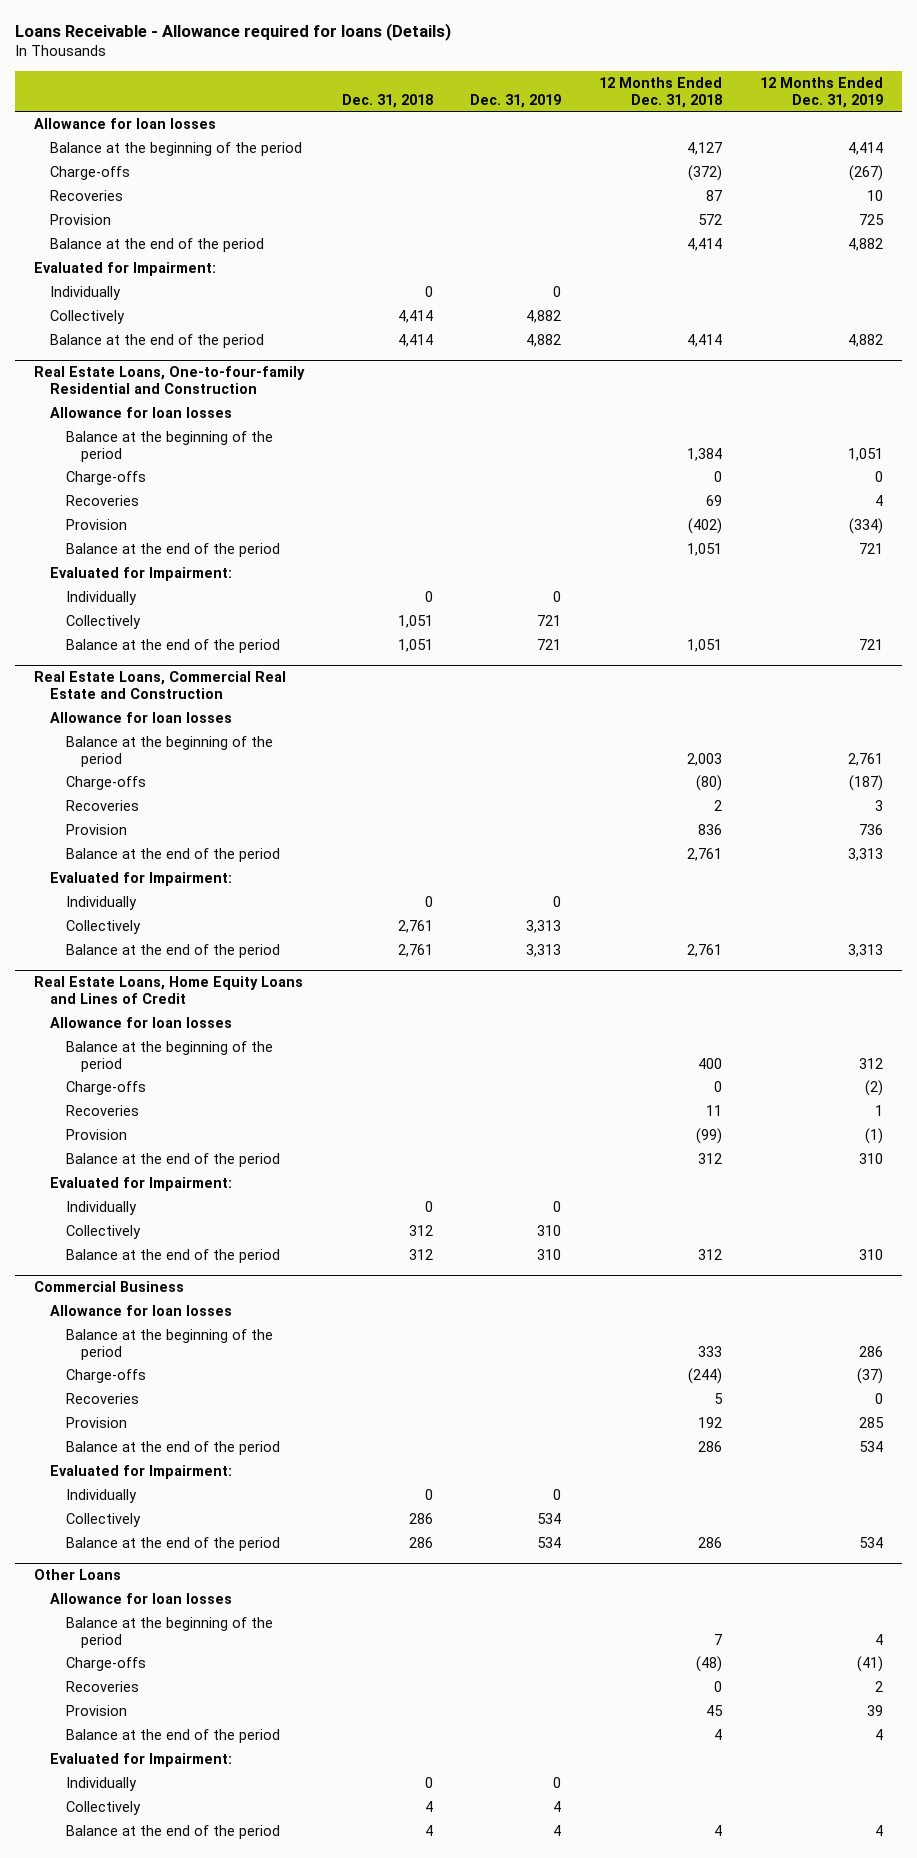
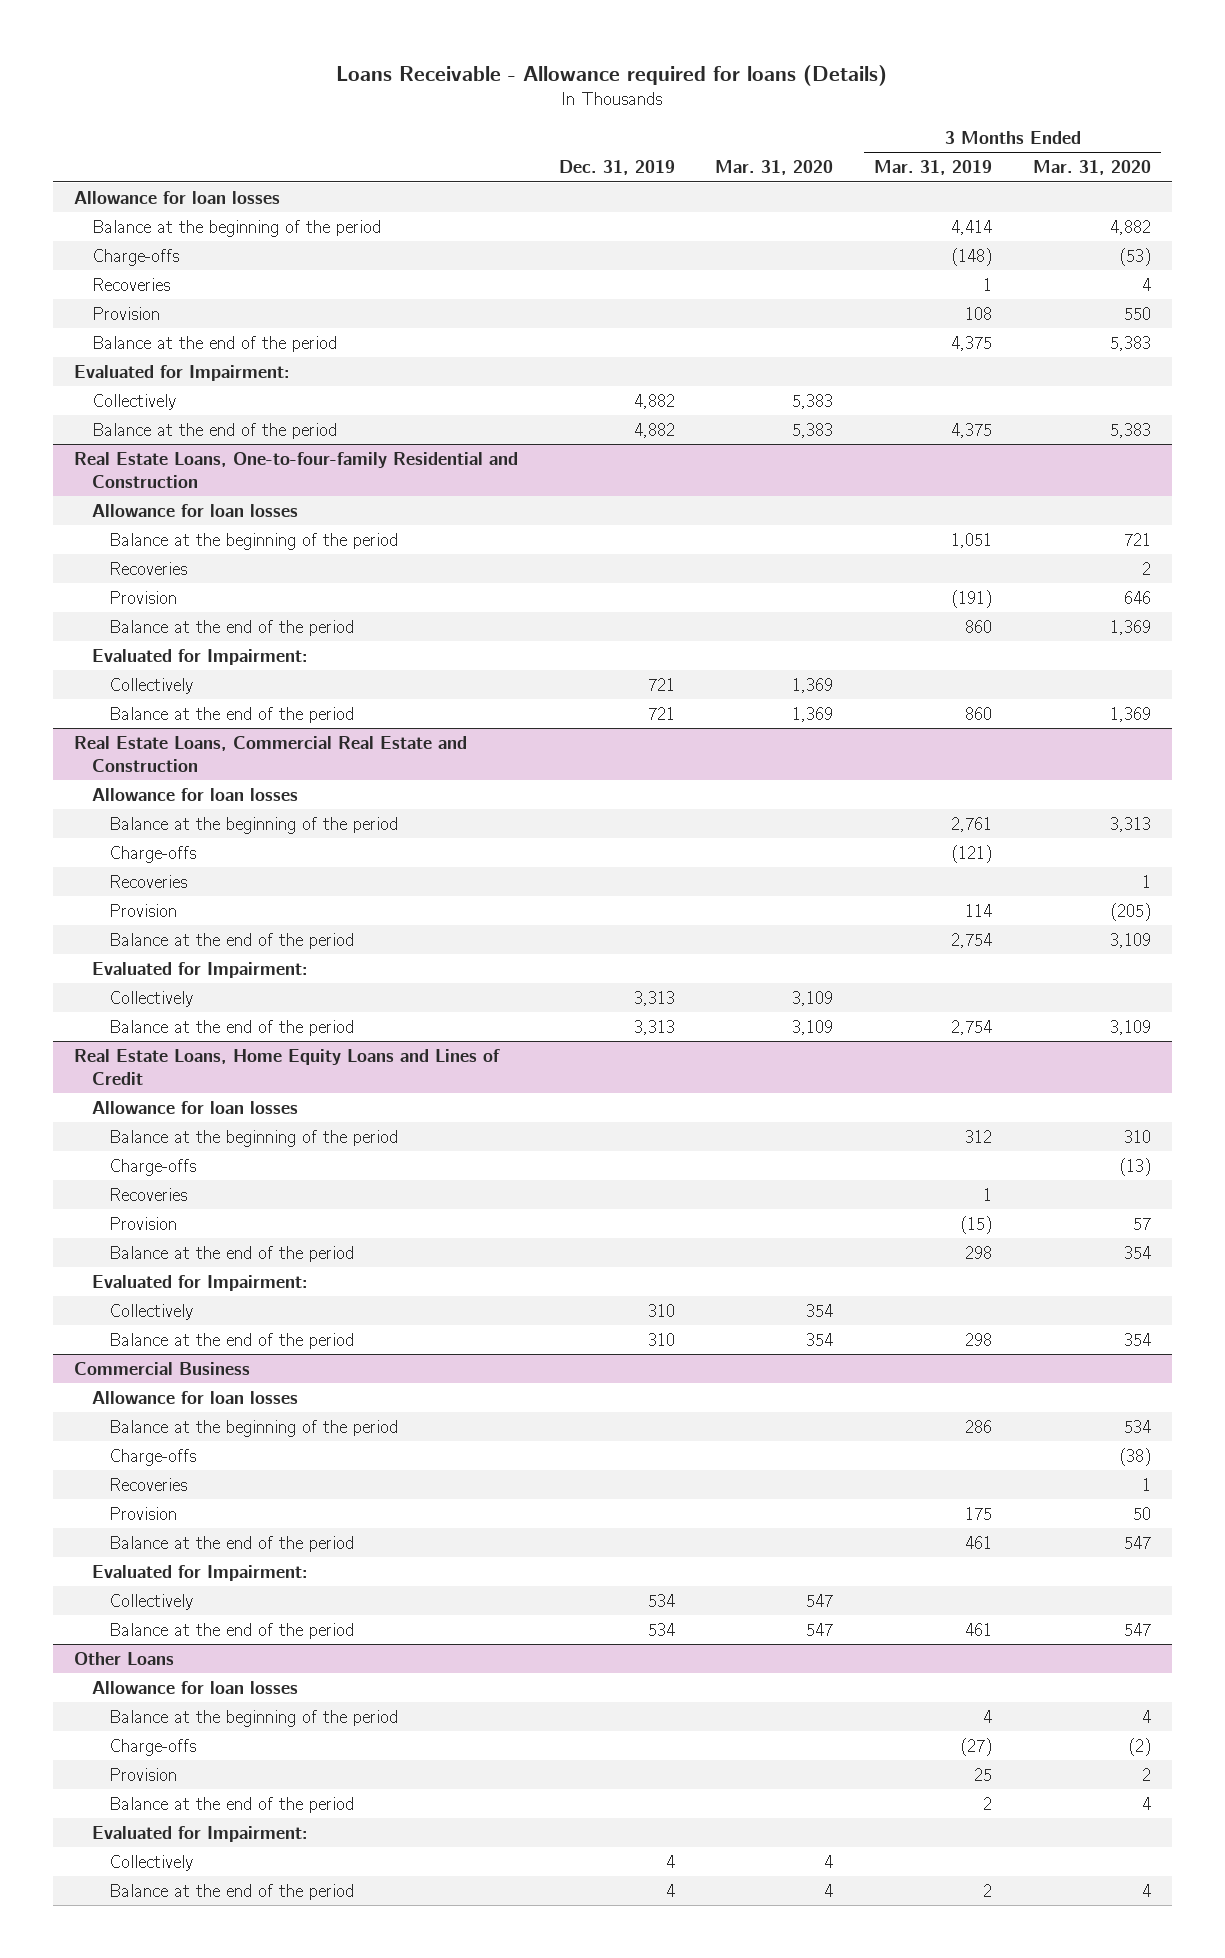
- | Dec. 31, 2018 | Dec. 31, 2019 | 12 Months Ended Dec. 31, 2018 | 12 Months Ended Dec. 31, 2019
+ | Dec. 31, 2019 | Mar. 31, 2020 | 3 Months Ended Mar. 31, 2019 | 3 Months Ended Mar. 31, 2020
- Individually | 0 | 0 | |
@ Real Estate Loans, One-to-four-family Residential and Construction
- Charge-offs | | | 0 | 0
- Individually | 0 | 0 | |
@ Real Estate Loans, Commercial Real Estate and Construction
- Individually | 0 | 0 | |
@ Real Estate Loans, Home Equity Loans and Lines of Credit
- Individually | 0 | 0 | |
@ Commercial Business
- Individually | 0 | 0 | |
@ Other Loans
- Recoveries | | | 0 | 2
- Individually | 0 | 0 | |

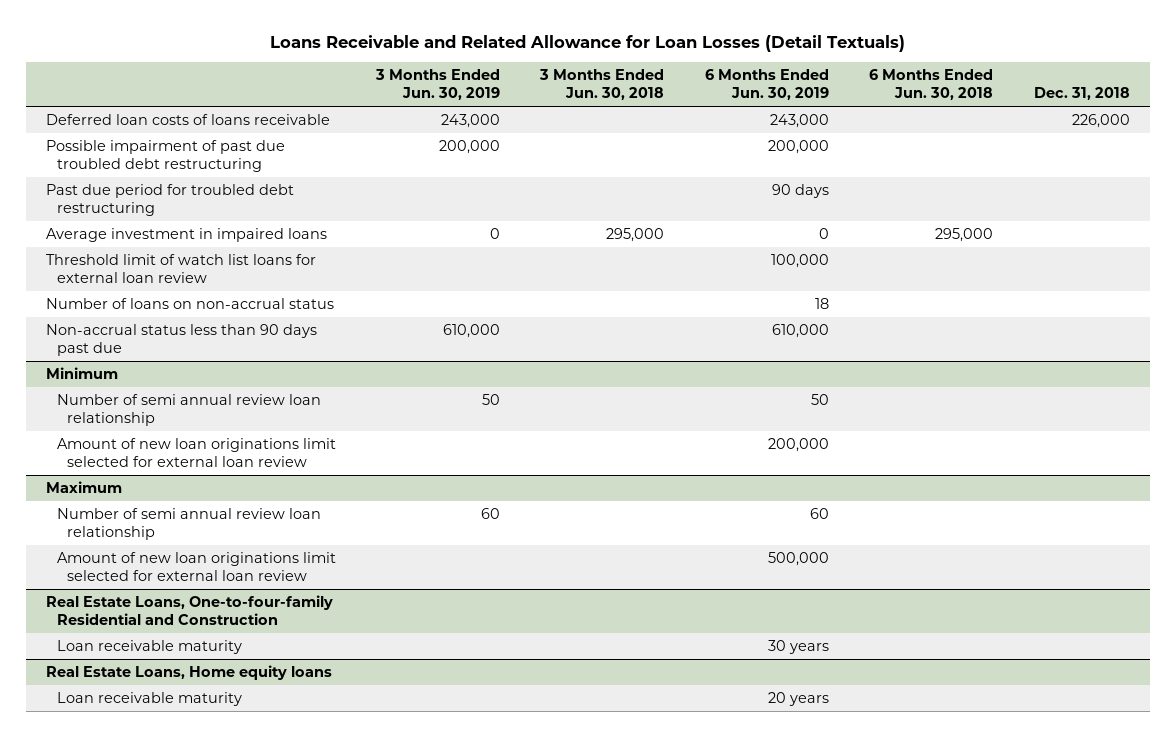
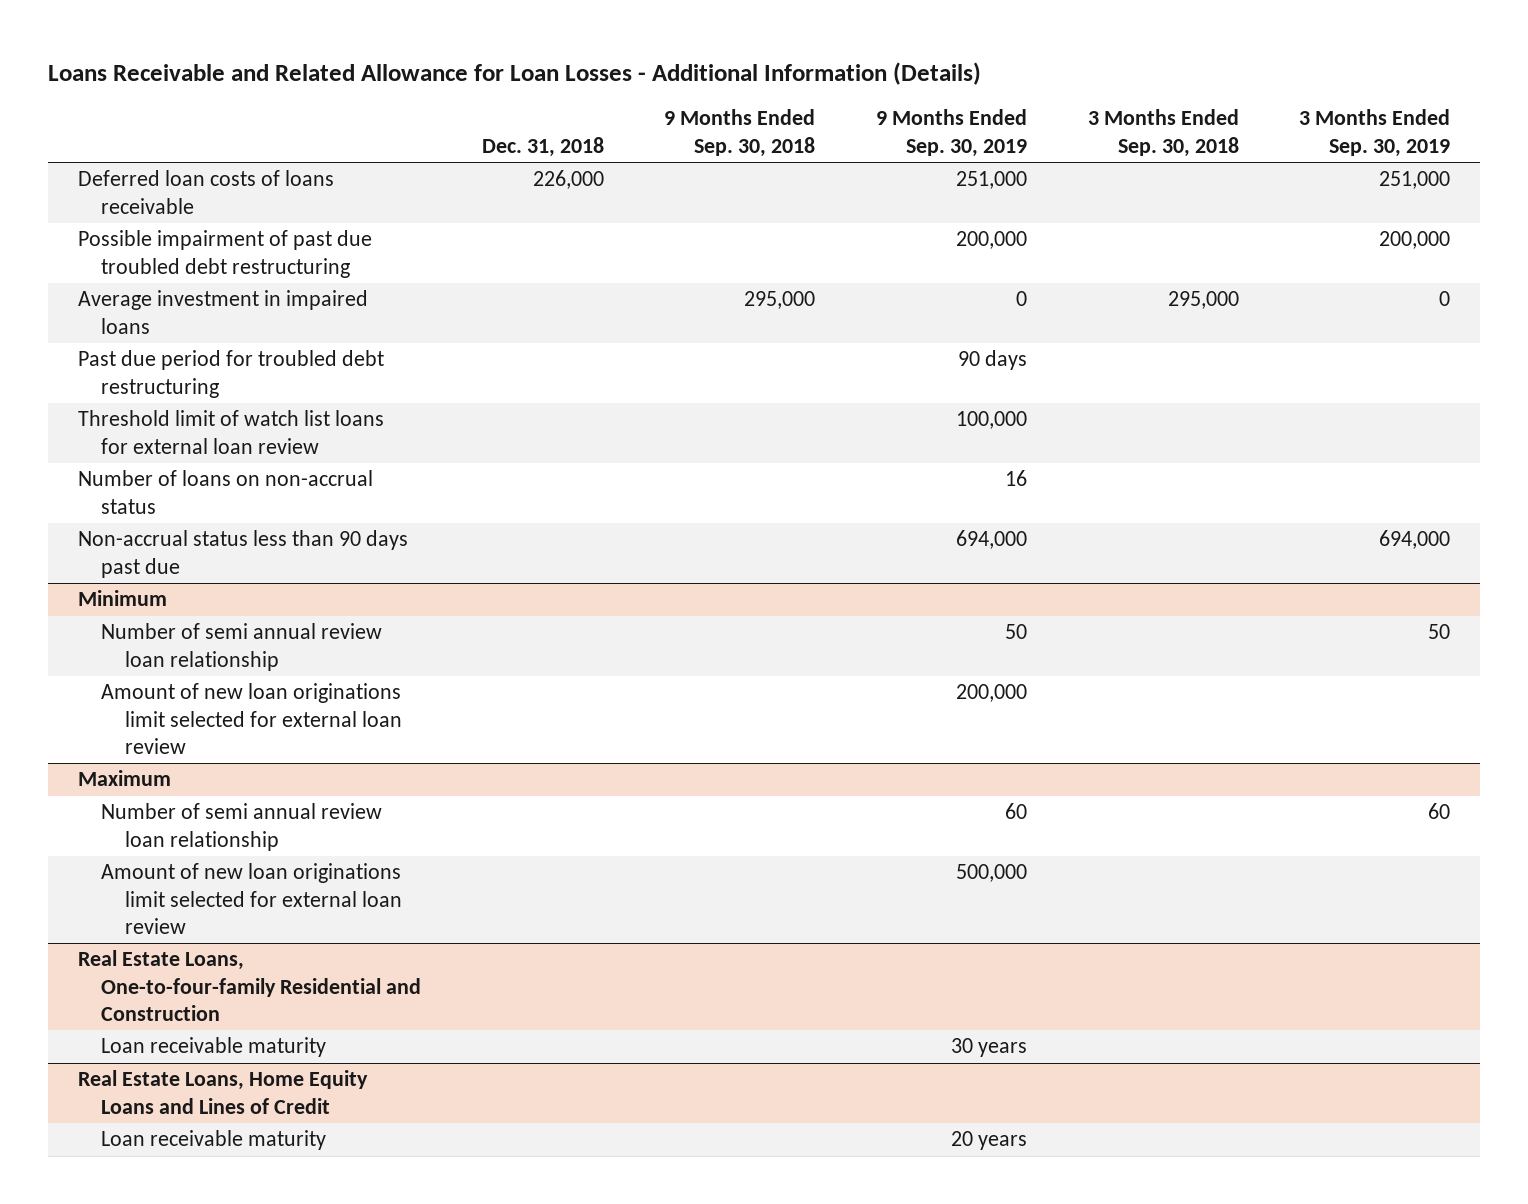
- Loans Receivable and Related Allowance for Loan Losses (Detail Textuals)
+ Loans Receivable and Related Allowance for Loan Losses - Additional Information (Details)
- | 3 Months Ended Jun. 30, 2019 | 3 Months Ended Jun. 30, 2018 | 6 Months Ended Jun. 30, 2019 | 6 Months Ended Jun. 30, 2018 | Dec. 31, 2018
+ | Dec. 31, 2018 | 9 Months Ended Sep. 30, 2018 | 9 Months Ended Sep. 30, 2019 | 3 Months Ended Sep. 30, 2018 | 3 Months Ended Sep. 30, 2019
moved down: Past due period for troubled debt restructuring | | | 90 days | |
- Real Estate Loans, Home equity loans
+ Real Estate Loans, Home Equity Loans and Lines of Credit

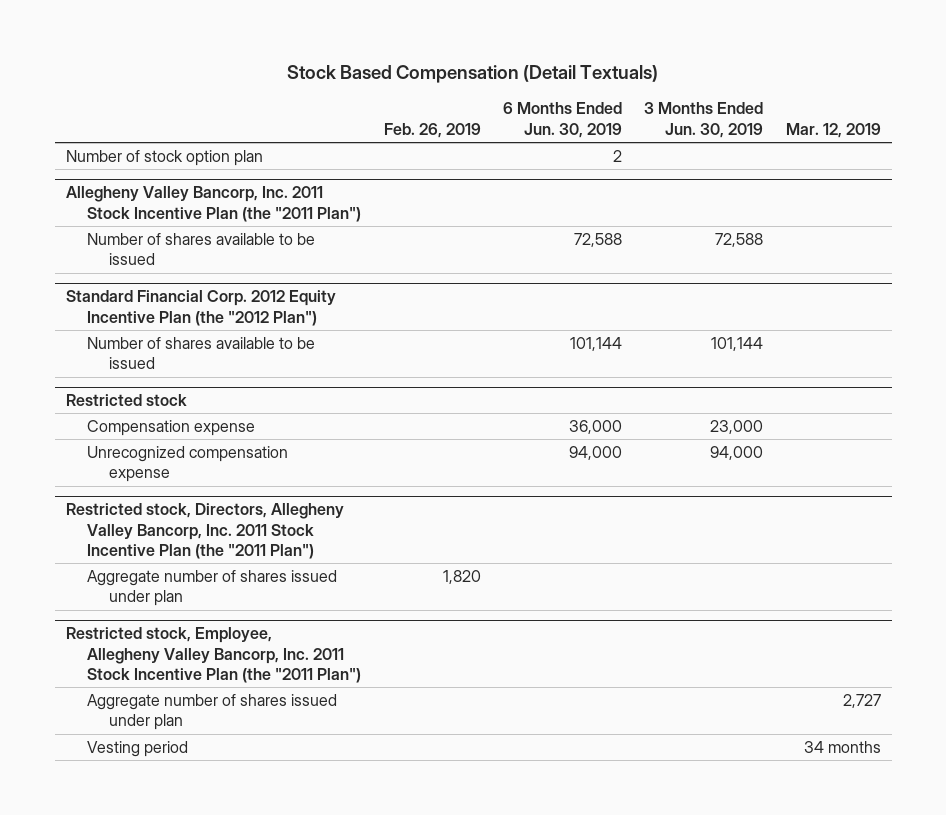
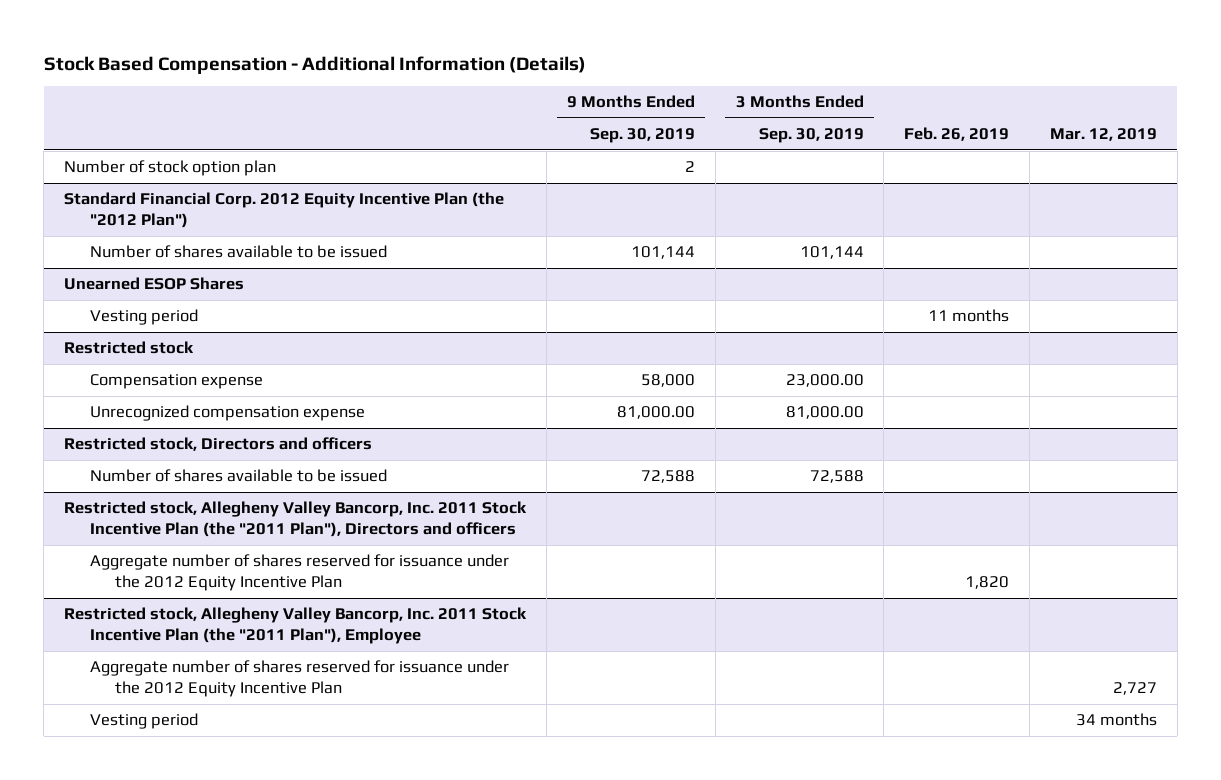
- Stock Based Compensation (Detail Textuals)
+ Stock Based Compensation - Additional Information (Details)
- | Feb. 26, 2019 | 6 Months Ended Jun. 30, 2019 | 3 Months Ended Jun. 30, 2019 | Mar. 12, 2019
+ | 9 Months Ended Sep. 30, 2019 | 3 Months Ended Sep. 30, 2019 | Feb. 26, 2019 | Mar. 12, 2019
- Allegheny Valley Bancorp, Inc. 2011 Stock Incentive Plan (the "2011 Plan")
- Number of shares available to be issued | | 72,588 | 72,588 |
+ Unearned ESOP Shares
+ Vesting period | | | 11 months |
- Restricted stock, Directors, Allegheny Valley Bancorp, Inc. 2011 Stock Incentive Plan (the "2011 Plan")
- Aggregate number of shares issued under plan | 1,820 | | |
- Restricted stock, Employee, Allegheny Valley Bancorp, Inc. 2011 Stock Incentive Plan (the "2011 Plan")
- Aggregate number of shares issued under plan | | | | 2,727
+ Restricted stock, Directors and officers
+ Number of shares available to be issued | 72,588 | 72,588 | |
+ Restricted stock, Allegheny Valley Bancorp, Inc. 2011 Stock Incentive Plan (the "2011 Plan"), Directors and officers
+ Aggregate number of shares reserved for issuance under the 2012 Equity Incentive Plan | | | 1,820 |
+ Restricted stock, Allegheny Valley Bancorp, Inc. 2011 Stock Incentive Plan (the "2011 Plan"), Employee
+ Aggregate number of shares reserved for issuance under the 2012 Equity Incentive Plan | | | | 2,727

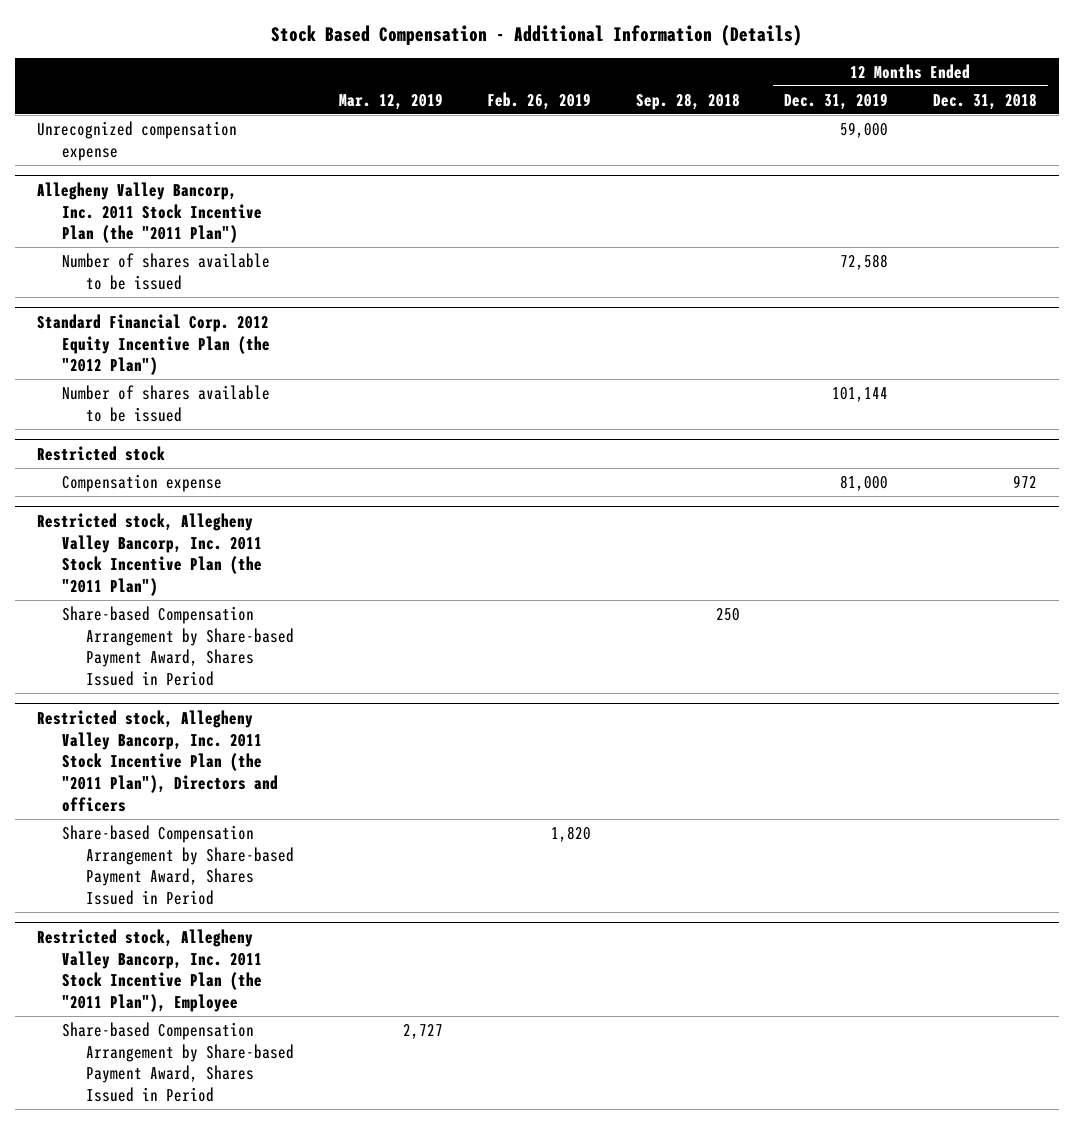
- | 9 Months Ended Sep. 30, 2019 | 3 Months Ended Sep. 30, 2019 | Feb. 26, 2019 | Mar. 12, 2019
+ | Mar. 12, 2019 | Feb. 26, 2019 | Sep. 28, 2018 | 12 Months Ended Dec. 31, 2019 | 12 Months Ended Dec. 31, 2018
- Number of stock option plan | 2 | | |
+ Unrecognized compensation expense | | | | 59,000 |
+ Allegheny Valley Bancorp, Inc. 2011 Stock Incentive Plan (the "2011 Plan")
+ Number of shares available to be issued | | | | 72,588 |
- Unearned ESOP Shares
- Vesting period | | | 11 months |
@ Restricted stock
- Unrecognized compensation expense | 81,000.00 | 81,000.00 | |
- Restricted stock, Directors and officers
- Number of shares available to be issued | 72,588 | 72,588 | |
+ Restricted stock, Allegheny Valley Bancorp, Inc. 2011 Stock Incentive Plan (the "2011 Plan")
+ Share-based Compensation Arrangement by Share-based Payment Award, Shares Issued in Period | | | 250 | |
@ Restricted stock, Allegheny Valley Bancorp, Inc. 2011 Stock Incentive Plan (the "2011 Plan"), Directors and officers
- Aggregate number of shares reserved for issuance under the 2012 Equity Incentive Plan | | | 1,820 |
+ Share-based Compensation Arrangement by Share-based Payment Award, Shares Issued in Period | | 1,820 | | |
@ Restricted stock, Allegheny Valley Bancorp, Inc. 2011 Stock Incentive Plan (the "2011 Plan"), Employee
- Aggregate number of shares reserved for issuance under the 2012 Equity Incentive Plan | | | | 2,727
- Vesting period | | | | 34 months
+ Share-based Compensation Arrangement by Share-based Payment Award, Shares Issued in Period | 2,727 | | | |

